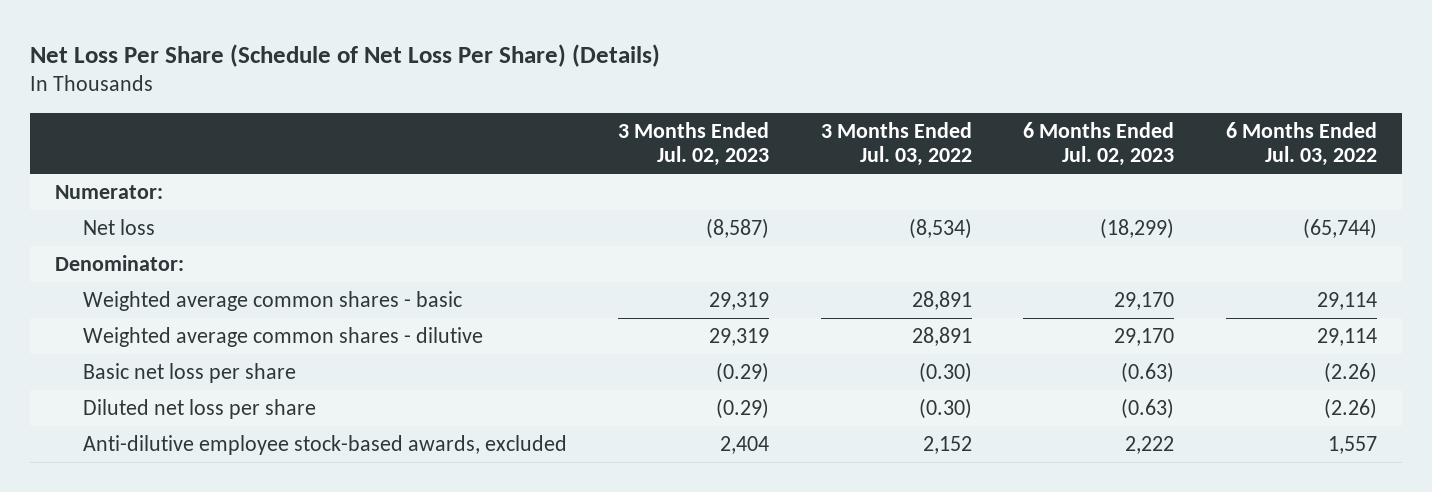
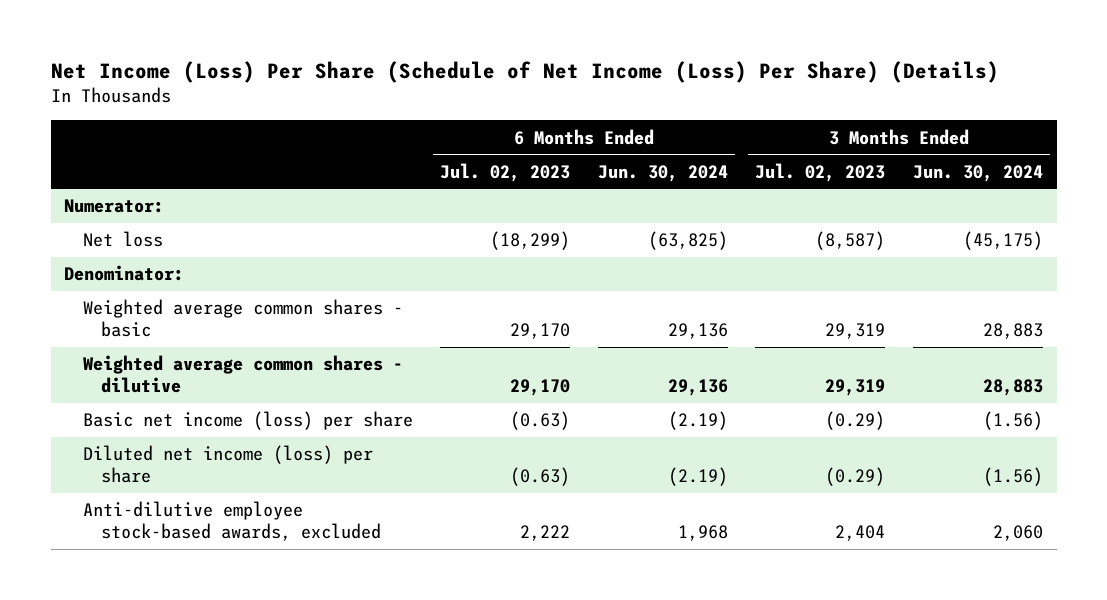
- Net Loss Per Share (Schedule of Net Loss Per Share) (Details)
+ Net Income (Loss) Per Share (Schedule of Net Income (Loss) Per Share) (Details)
- | 3 Months Ended Jul. 02, 2023 | 3 Months Ended Jul. 03, 2022 | 6 Months Ended Jul. 02, 2023 | 6 Months Ended Jul. 03, 2022
+ | 6 Months Ended Jul. 02, 2023 | 6 Months Ended Jun. 30, 2024 | 3 Months Ended Jul. 02, 2023 | 3 Months Ended Jun. 30, 2024
- Basic net loss per share | (0.29) | (0.30) | (0.63) | (2.26)
- Diluted net loss per share | (0.29) | (0.30) | (0.63) | (2.26)
+ Basic net income (loss) per share | (0.63) | (2.19) | (0.29) | (1.56)
+ Diluted net income (loss) per share | (0.63) | (2.19) | (0.29) | (1.56)

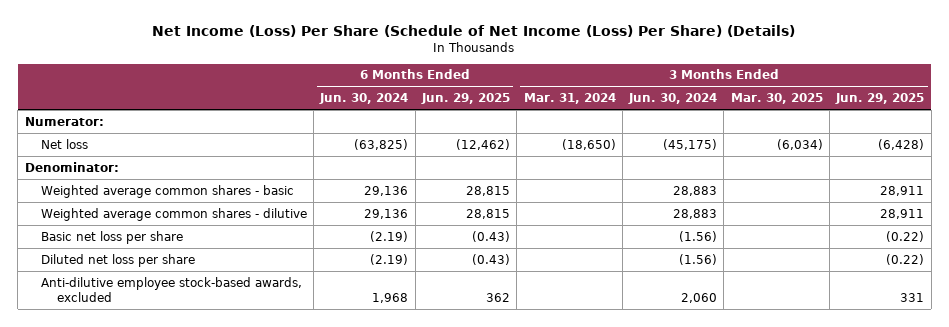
- | 6 Months Ended Jul. 02, 2023 | 6 Months Ended Jun. 30, 2024 | 3 Months Ended Jul. 02, 2023 | 3 Months Ended Jun. 30, 2024
+ | 6 Months Ended Jun. 30, 2024 | 6 Months Ended Jun. 29, 2025 | 3 Months Ended Mar. 31, 2024 | 3 Months Ended Jun. 30, 2024 | 3 Months Ended Mar. 30, 2025 | 3 Months Ended Jun. 29, 2025
- Basic net income (loss) per share | (0.63) | (2.19) | (0.29) | (1.56)
- Diluted net income (loss) per share | (0.63) | (2.19) | (0.29) | (1.56)
+ Basic net loss per share | (2.19) | (0.43) | | (1.56) | | (0.22)
+ Diluted net loss per share | (2.19) | (0.43) | | (1.56) | | (0.22)

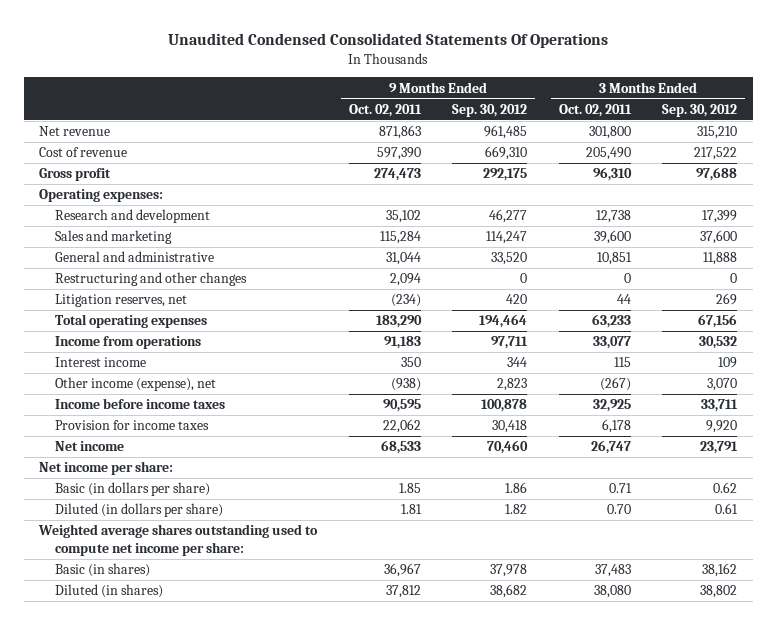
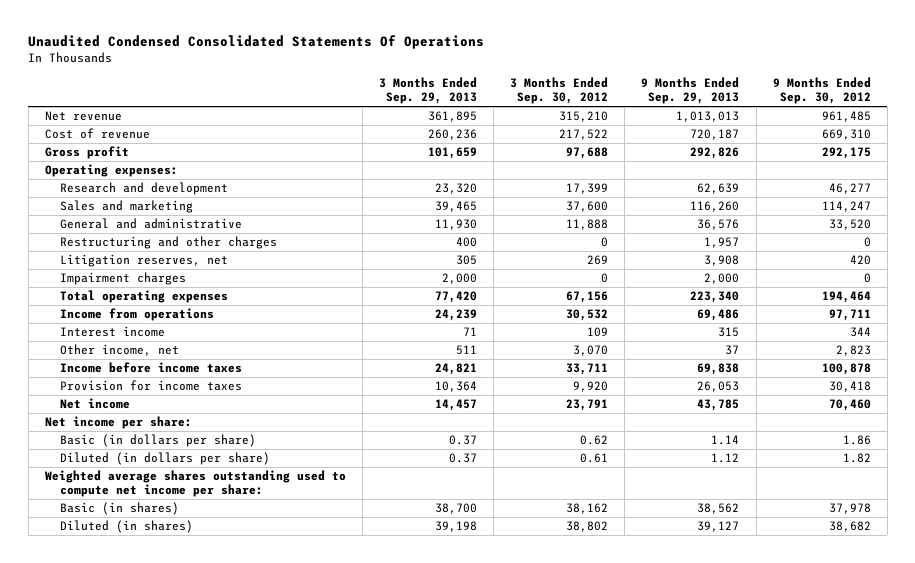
- | 9 Months Ended Oct. 02, 2011 | 9 Months Ended Sep. 30, 2012 | 3 Months Ended Oct. 02, 2011 | 3 Months Ended Sep. 30, 2012
+ | 3 Months Ended Sep. 29, 2013 | 3 Months Ended Sep. 30, 2012 | 9 Months Ended Sep. 29, 2013 | 9 Months Ended Sep. 30, 2012
- Restructuring and other changes | 2,094 | 0 | 0 | 0
+ Restructuring and other charges | 400 | 0 | 1,957 | 0
+ Impairment charges | 2,000 | 0 | 2,000 | 0
- Other income (expense), net | (938) | 2,823 | (267) | 3,070
+ Other income, net | 511 | 3,070 | 37 | 2,823

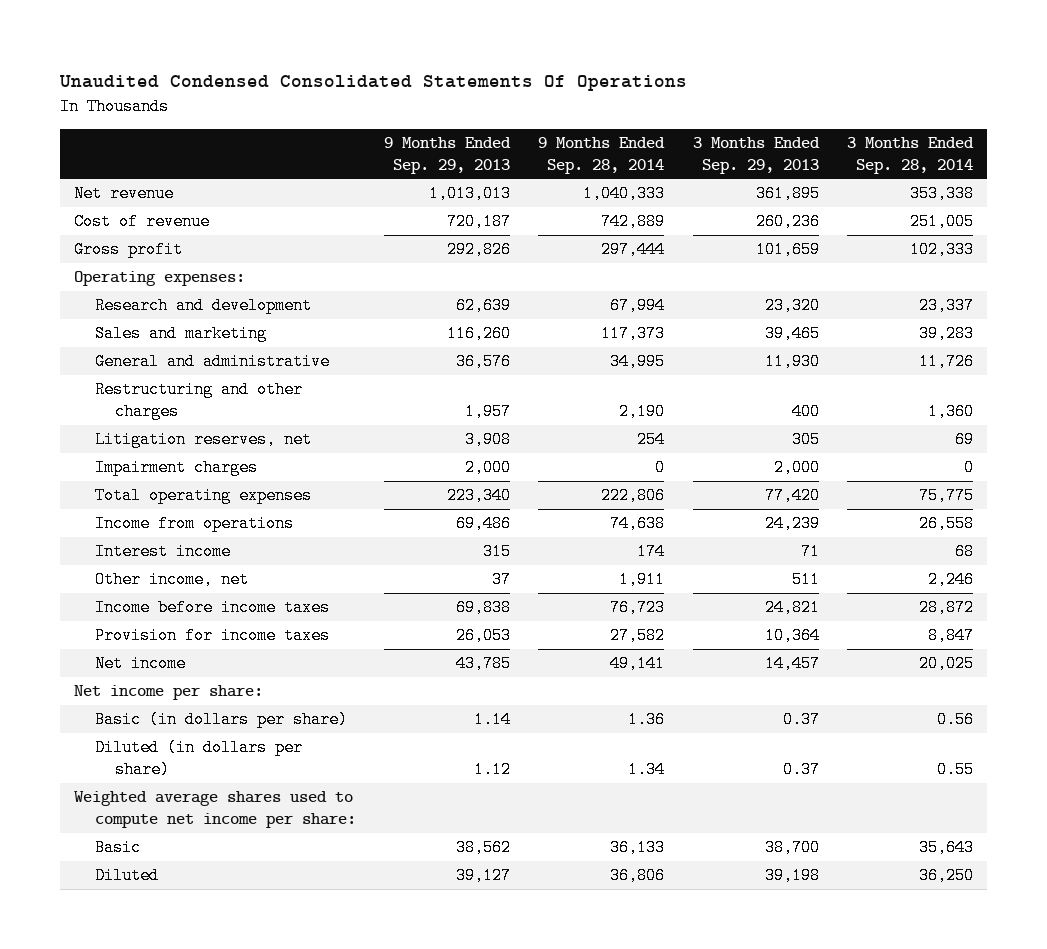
- | 3 Months Ended Sep. 29, 2013 | 3 Months Ended Sep. 30, 2012 | 9 Months Ended Sep. 29, 2013 | 9 Months Ended Sep. 30, 2012
+ | 9 Months Ended Sep. 29, 2013 | 9 Months Ended Sep. 28, 2014 | 3 Months Ended Sep. 29, 2013 | 3 Months Ended Sep. 28, 2014
- Weighted average shares outstanding used to compute net income per share:
- Basic (in shares) | 38,700 | 38,162 | 38,562 | 37,978
- Diluted (in shares) | 39,198 | 38,802 | 39,127 | 38,682
+ Weighted average shares used to compute net income per share:
+ Basic | 38,562 | 36,133 | 38,700 | 35,643
+ Diluted | 39,127 | 36,806 | 39,198 | 36,250

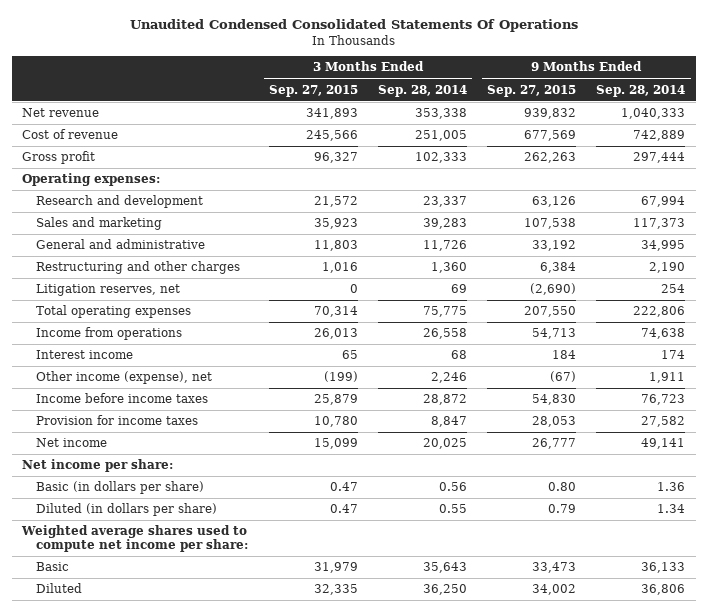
- | 9 Months Ended Sep. 29, 2013 | 9 Months Ended Sep. 28, 2014 | 3 Months Ended Sep. 29, 2013 | 3 Months Ended Sep. 28, 2014
+ | 3 Months Ended Sep. 27, 2015 | 3 Months Ended Sep. 28, 2014 | 9 Months Ended Sep. 27, 2015 | 9 Months Ended Sep. 28, 2014
- Impairment charges | 2,000 | 0 | 2,000 | 0
- Other income, net | 37 | 1,911 | 511 | 2,246
+ Other income (expense), net | (199) | 2,246 | (67) | 1,911

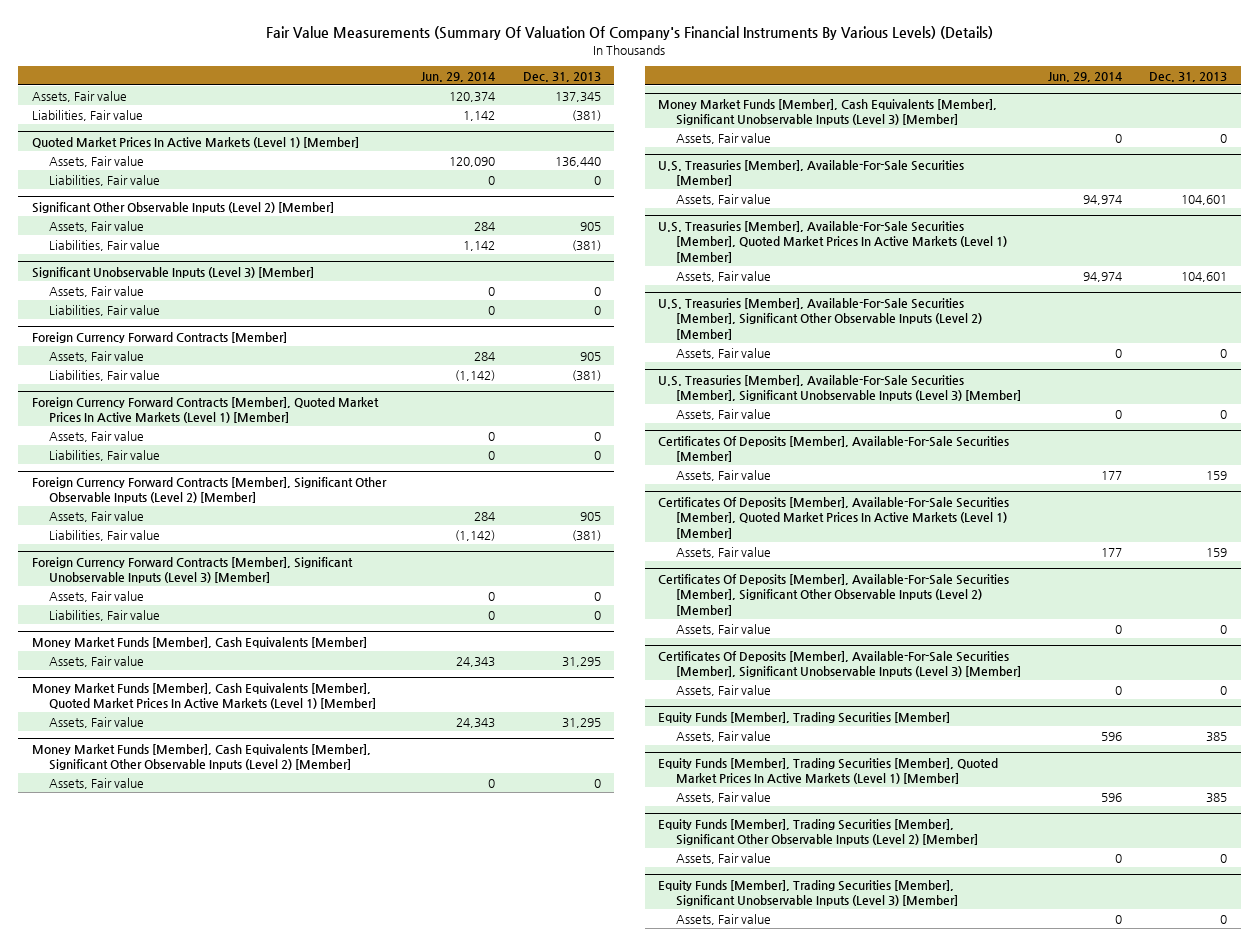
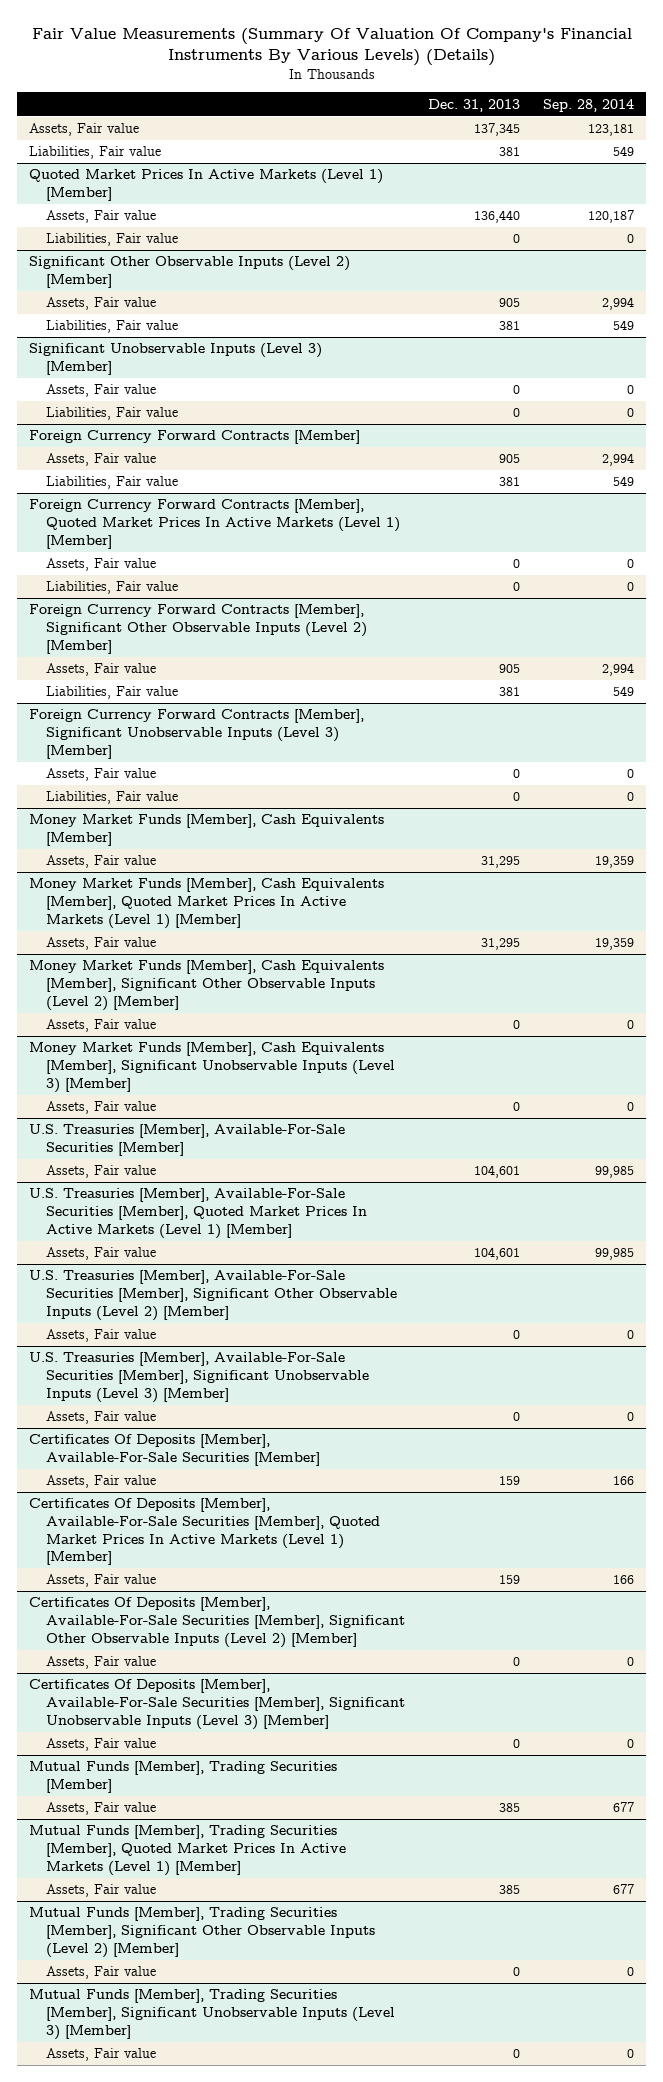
- | Jun. 29, 2014 | Dec. 31, 2013
+ | Dec. 31, 2013 | Sep. 28, 2014
- Liabilities, Fair value | 1,142 | (381)
+ Liabilities, Fair value | 381 | 549
@ Significant Other Observable Inputs (Level 2) [Member]
- Liabilities, Fair value | 1,142 | (381)
+ Liabilities, Fair value | 381 | 549
@ Foreign Currency Forward Contracts [Member]
- Liabilities, Fair value | (1,142) | (381)
+ Liabilities, Fair value | 381 | 549
@ Foreign Currency Forward Contracts [Member], Significant Other Observable Inputs (Level 2) [Member]
- Liabilities, Fair value | (1,142) | (381)
+ Liabilities, Fair value | 381 | 549
- Equity Funds [Member], Trading Securities [Member]
+ Mutual Funds [Member], Trading Securities [Member]
- Equity Funds [Member], Trading Securities [Member], Quoted Market Prices In Active Markets (Level 1) [Member]
+ Mutual Funds [Member], Trading Securities [Member], Quoted Market Prices In Active Markets (Level 1) [Member]
- Equity Funds [Member], Trading Securities [Member], Significant Other Observable Inputs (Level 2) [Member]
+ Mutual Funds [Member], Trading Securities [Member], Significant Other Observable Inputs (Level 2) [Member]
- Equity Funds [Member], Trading Securities [Member], Significant Unobservable Inputs (Level 3) [Member]
+ Mutual Funds [Member], Trading Securities [Member], Significant Unobservable Inputs (Level 3) [Member]

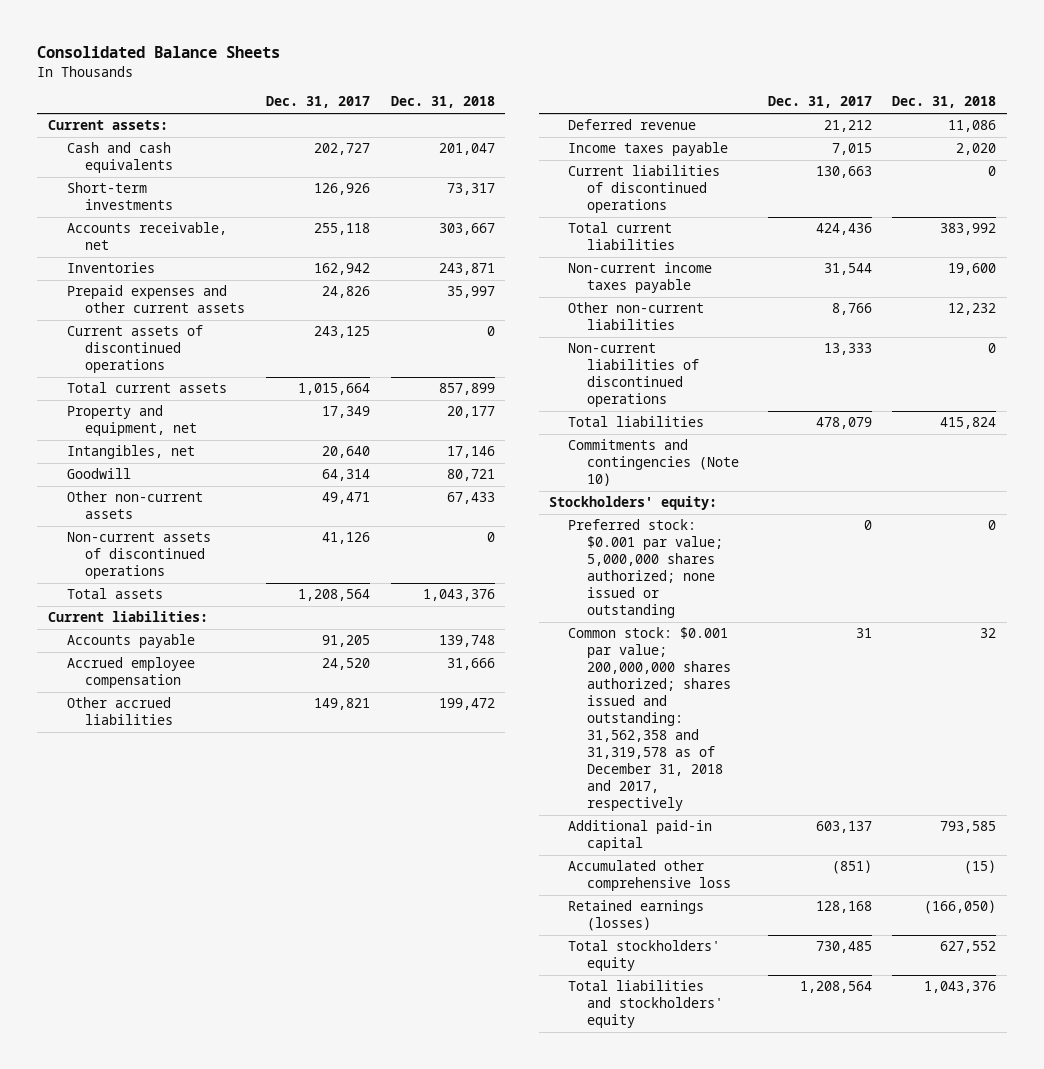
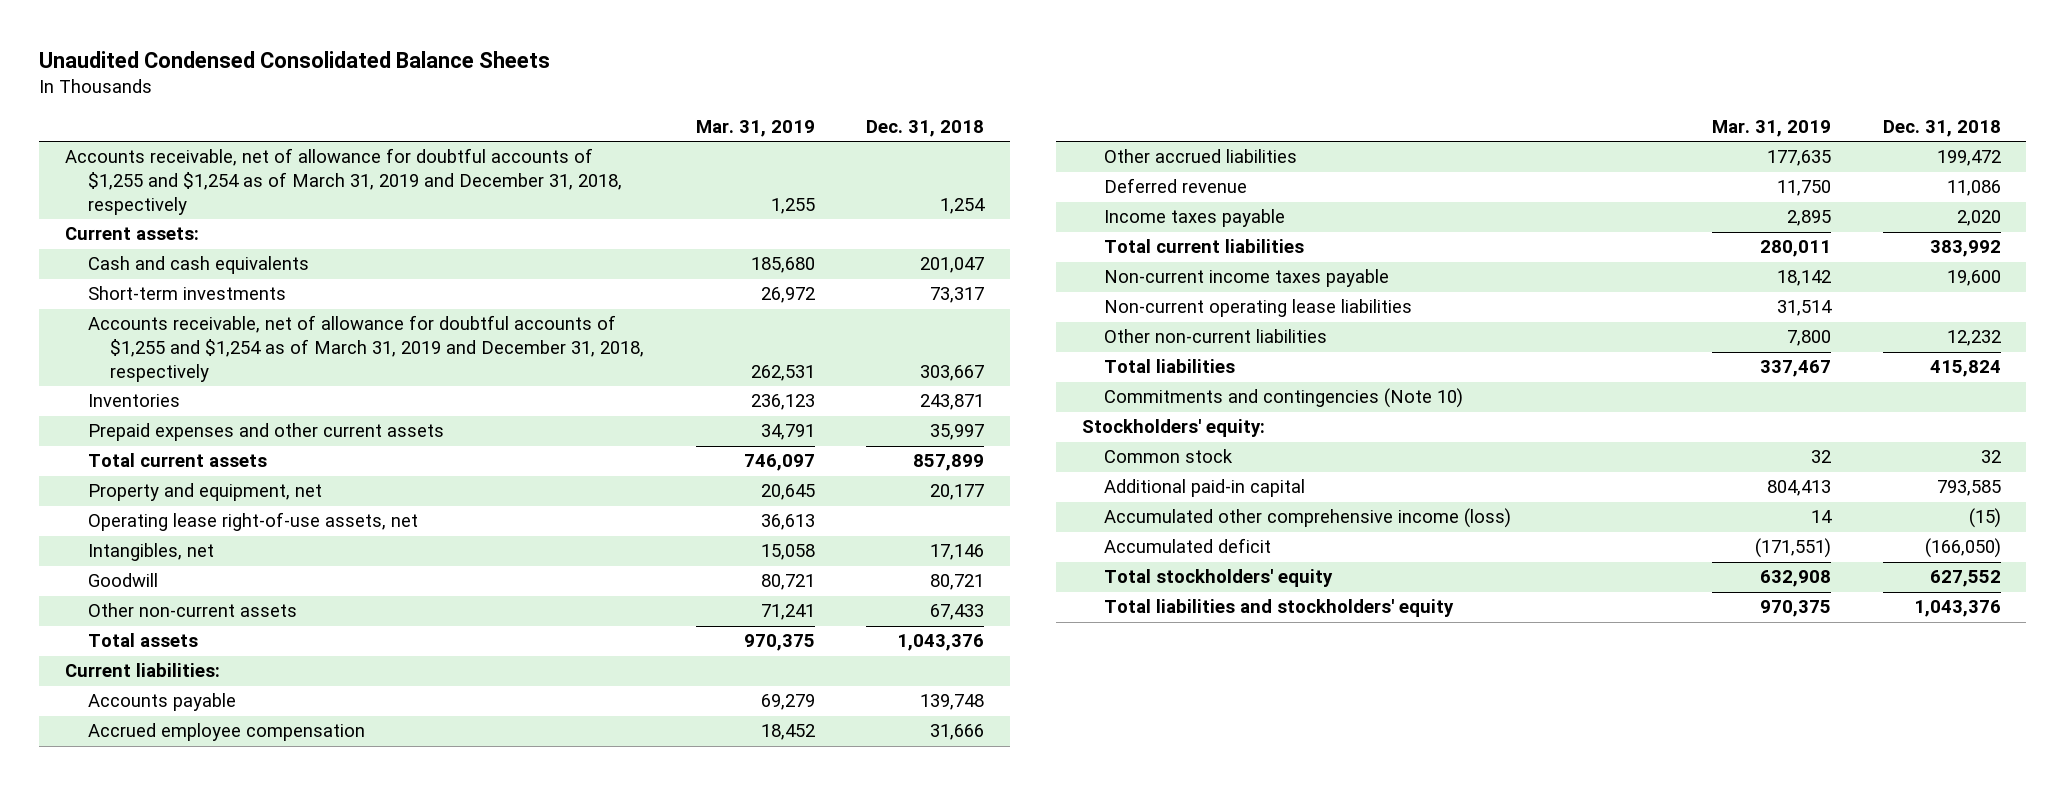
- Consolidated Balance Sheets
+ Unaudited Condensed Consolidated Balance Sheets
- | Dec. 31, 2017 | Dec. 31, 2018
+ | Mar. 31, 2019 | Dec. 31, 2018
+ Accounts receivable, net of allowance for doubtful accounts of $1,255 and $1,254 as of March 31, 2019 and December 31, 2018, respectively | 1,255 | 1,254
- Accounts receivable, net | 255,118 | 303,667
+ Accounts receivable, net of allowance for doubtful accounts of $1,255 and $1,254 as of March 31, 2019 and December 31, 2018, respectively | 262,531 | 303,667
- Current assets of discontinued operations | 243,125 | 0
+ Operating lease right-of-use assets, net | 36,613 |
- Non-current assets of discontinued operations | 41,126 | 0
- Current liabilities of discontinued operations | 130,663 | 0
+ Non-current operating lease liabilities | 31,514 |
- Non-current liabilities of discontinued operations | 13,333 | 0
- Preferred stock: $0.001 par value; 5,000,000 shares authorized; none issued or outstanding | 0 | 0
- Common stock: $0.001 par value; 200,000,000 shares authorized; shares issued and outstanding: 31,562,358 and 31,319,578 as of December 31, 2018 and 2017, respectively | 31 | 32
+ Common stock | 32 | 32
- Accumulated other comprehensive loss | (851) | (15)
- Retained earnings (losses) | 128,168 | (166,050)
+ Accumulated other comprehensive income (loss) | 14 | (15)
+ Accumulated deficit | (171,551) | (166,050)

